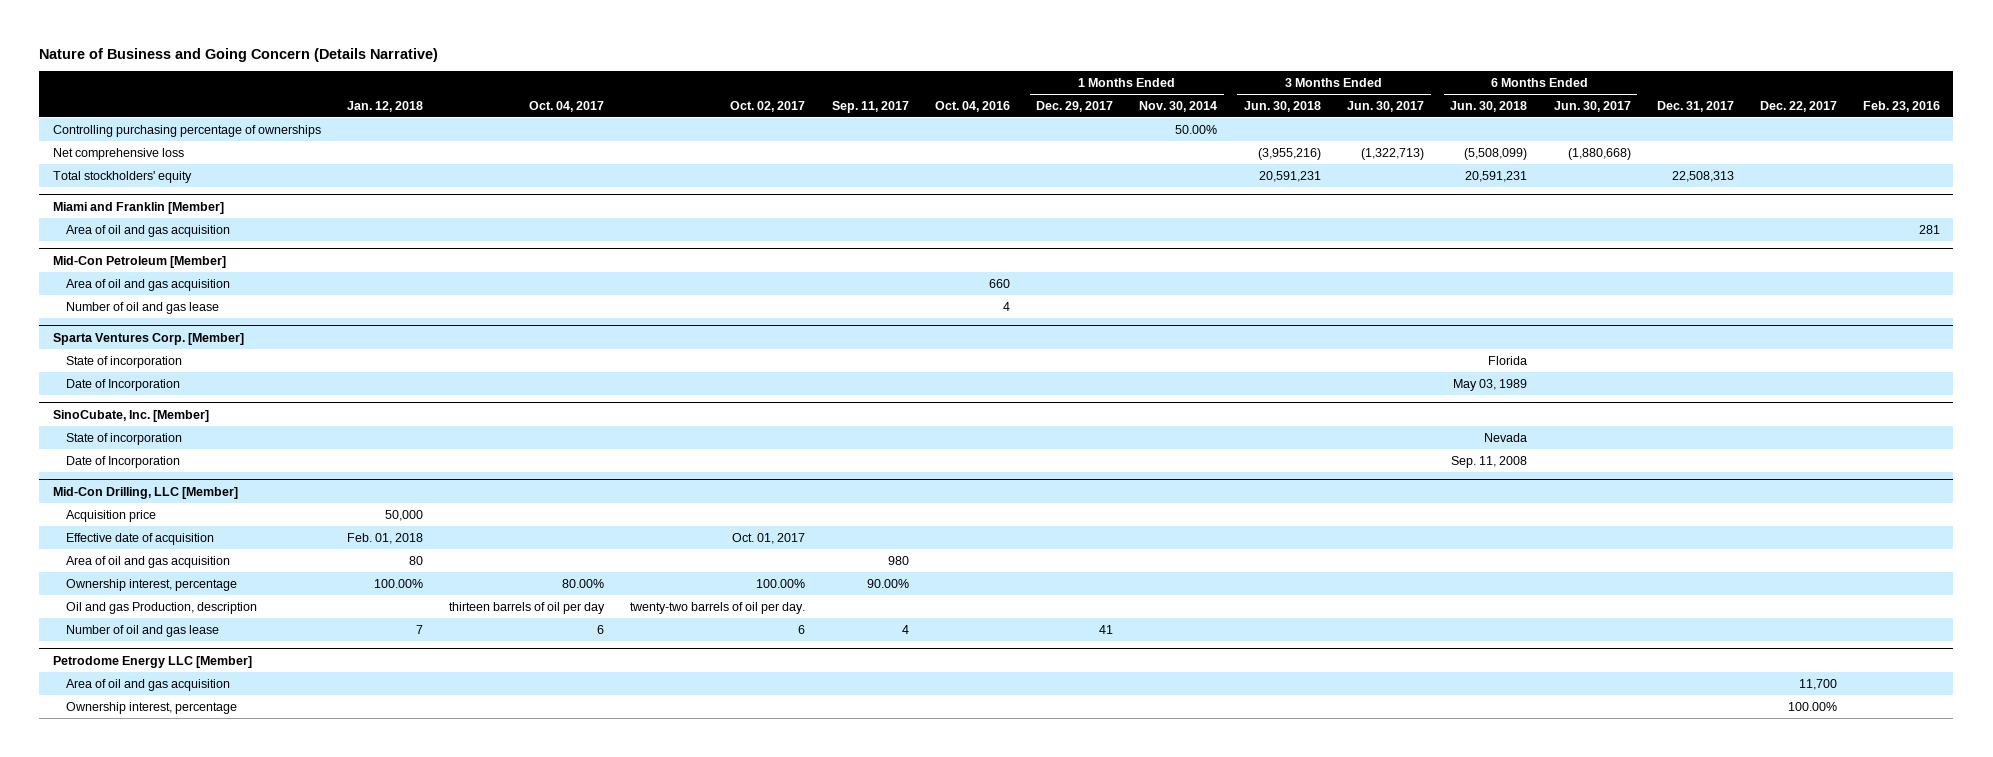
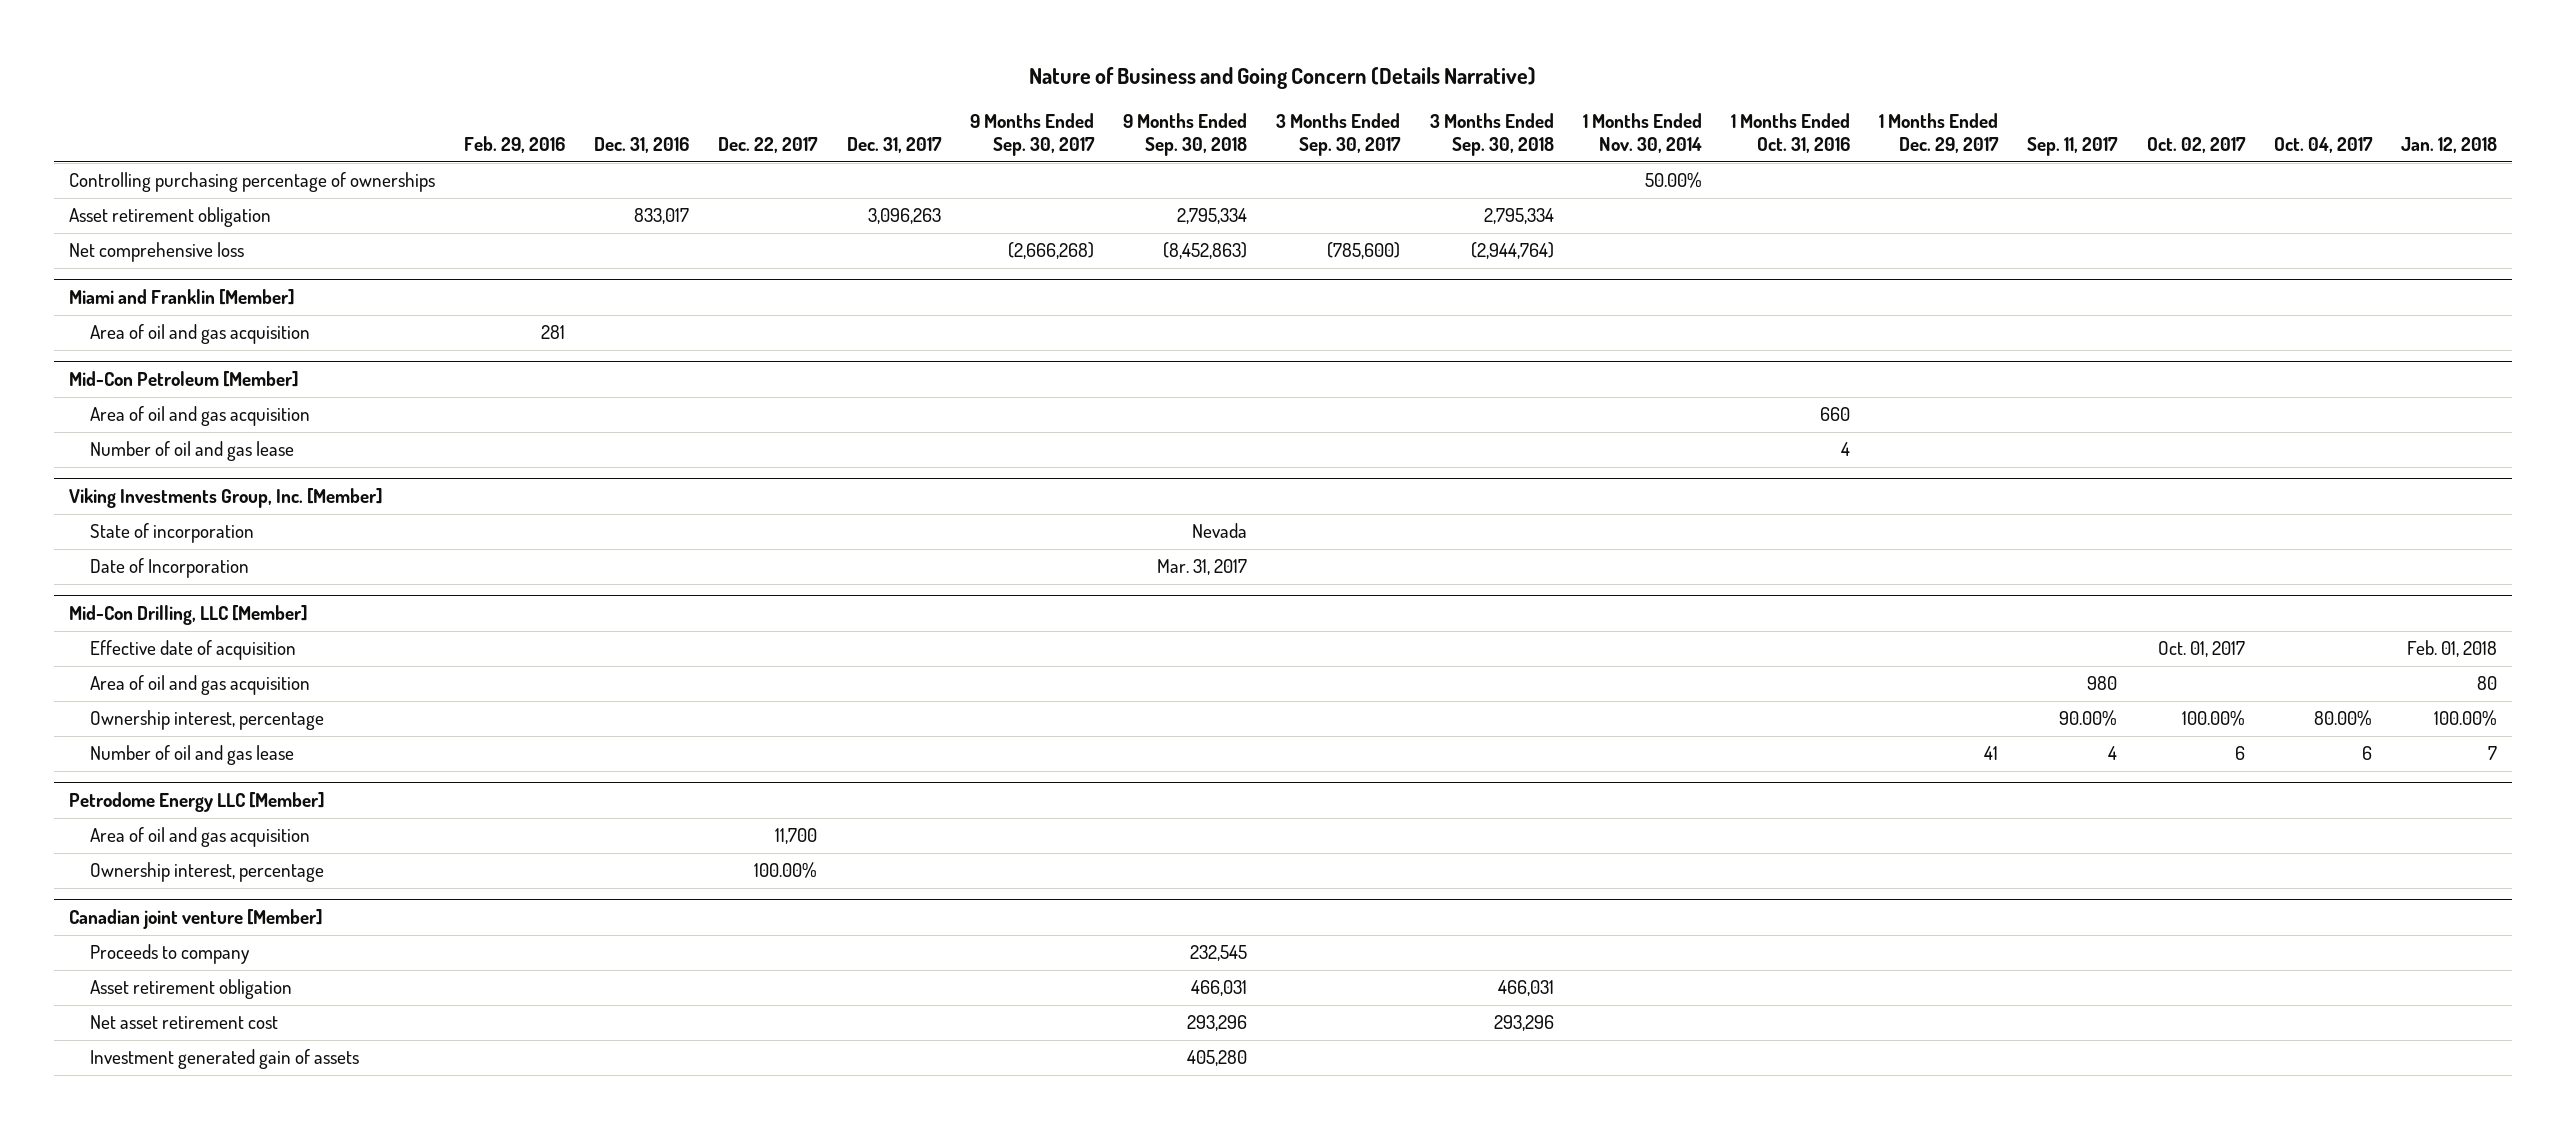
- | Jan. 12, 2018 | Oct. 04, 2017 | Oct. 02, 2017 | Sep. 11, 2017 | Oct. 04, 2016 | 1 Months Ended Dec. 29, 2017 | 1 Months Ended Nov. 30, 2014 | 3 Months Ended Jun. 30, 2018 | 3 Months Ended Jun. 30, 2017 | 6 Months Ended Jun. 30, 2018 | 6 Months Ended Jun. 30, 2017 | Dec. 31, 2017 | Dec. 22, 2017 | Feb. 23, 2016
+ | Feb. 29, 2016 | Dec. 31, 2016 | Dec. 22, 2017 | Dec. 31, 2017 | 9 Months Ended Sep. 30, 2017 | 9 Months Ended Sep. 30, 2018 | 3 Months Ended Sep. 30, 2017 | 3 Months Ended Sep. 30, 2018 | 1 Months Ended Nov. 30, 2014 | 1 Months Ended Oct. 31, 2016 | 1 Months Ended Dec. 29, 2017 | Sep. 11, 2017 | Oct. 02, 2017 | Oct. 04, 2017 | Jan. 12, 2018
+ Asset retirement obligation | | 833,017 | | 3,096,263 | | 2,795,334 | | 2,795,334 | | | | | | |
- Total stockholders' equity | | | | | | | | 20,591,231 | | 20,591,231 | | 22,508,313 | |
- Sparta Ventures Corp. [Member]
- State of incorporation | | | | | | | | | | Florida | | | |
- Date of Incorporation | | | | | | | | | | May 03, 1989 | | | |
- SinoCubate, Inc. [Member]
- State of incorporation | | | | | | | | | | Nevada | | | |
- Date of Incorporation | | | | | | | | | | Sep. 11, 2008 | | | |
+ Viking Investments Group, Inc. [Member]
+ State of incorporation | | | | | | Nevada | | | | | | | | |
+ Date of Incorporation | | | | | | Mar. 31, 2017 | | | | | | | | |
@ Mid-Con Drilling, LLC [Member]
- Acquisition price | 50,000 | | | | | | | | | | | | |
- Oil and gas Production, description | | thirteen barrels of oil per day | twenty-two barrels of oil per day. | | | | | | | | | | |
+ Canadian joint venture [Member]
+ Proceeds to company | | | | | | 232,545 | | | | | | | | |
+ Asset retirement obligation | | | | | | 466,031 | | 466,031 | | | | | | |
+ Net asset retirement cost | | | | | | 293,296 | | 293,296 | | | | | | |
+ Investment generated gain of assets | | | | | | 405,280 | | | | | | | | |

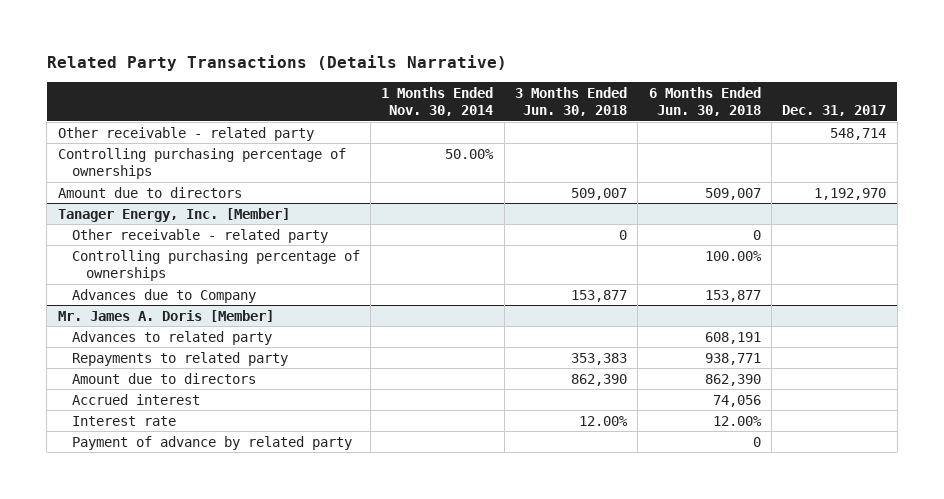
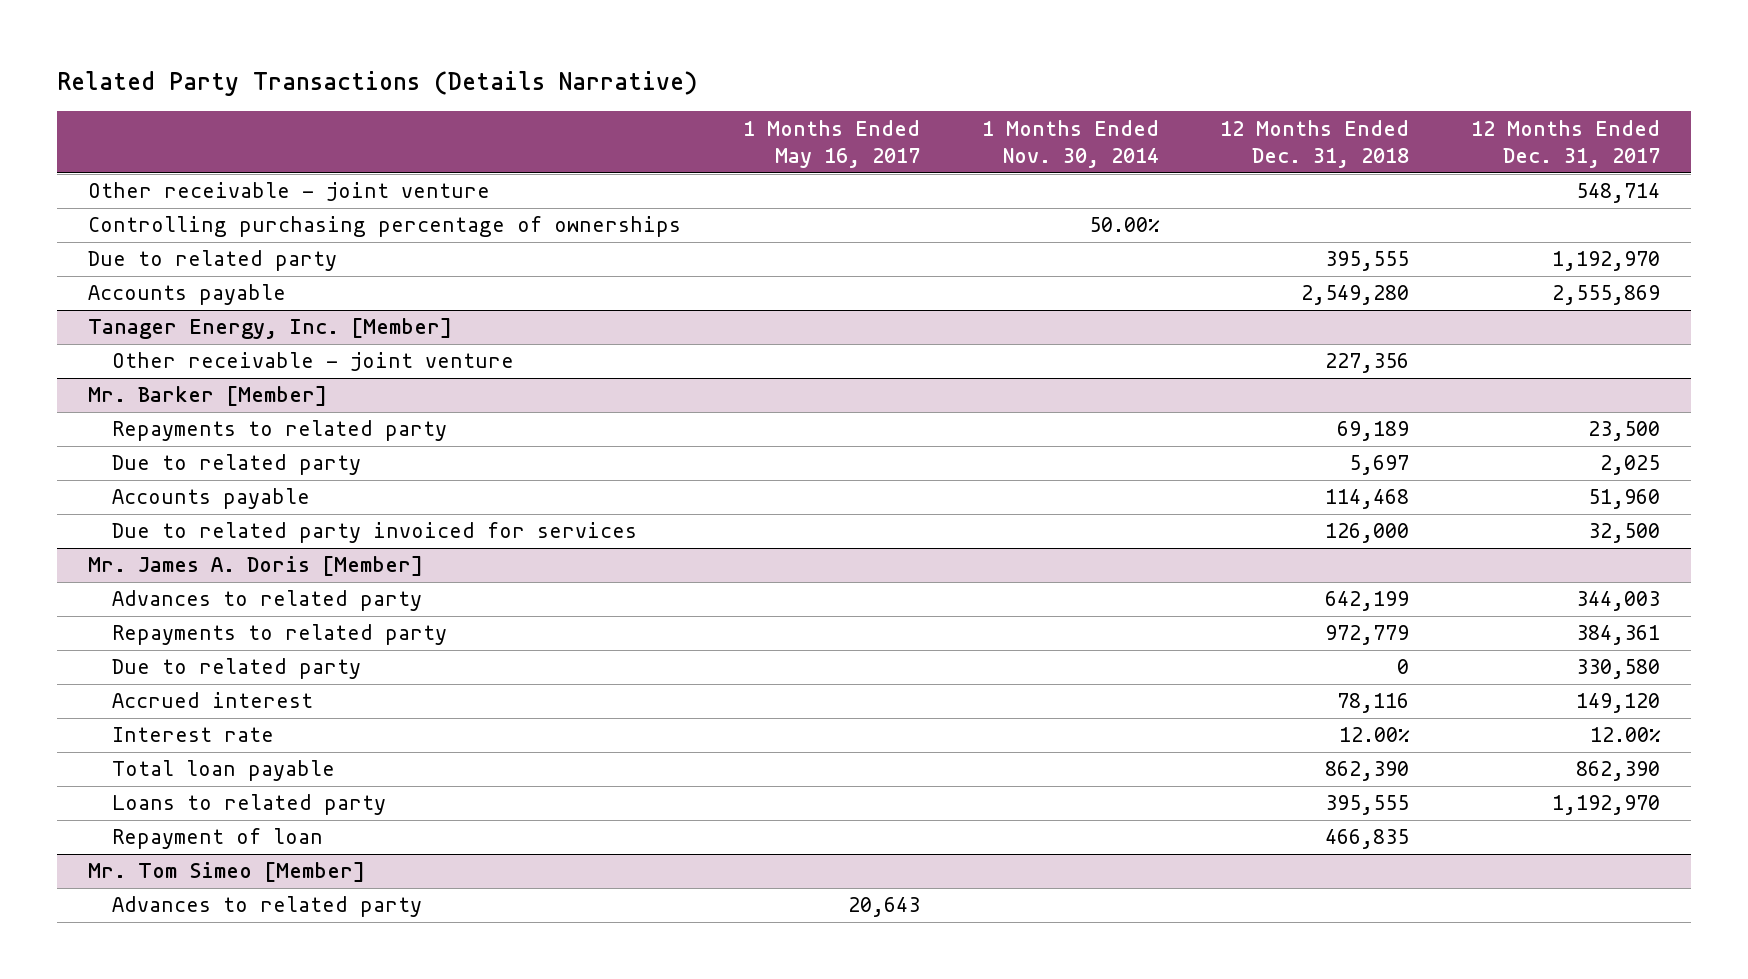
- | 1 Months Ended Nov. 30, 2014 | 3 Months Ended Jun. 30, 2018 | 6 Months Ended Jun. 30, 2018 | Dec. 31, 2017
+ | 1 Months Ended May 16, 2017 | 1 Months Ended Nov. 30, 2014 | 12 Months Ended Dec. 31, 2018 | 12 Months Ended Dec. 31, 2017
- Other receivable - related party | | | | 548,714
+ Other receivable - joint venture | | | | 548,714
- Amount due to directors | | 509,007 | 509,007 | 1,192,970
+ Due to related party | | | 395,555 | 1,192,970
+ Accounts payable | | | 2,549,280 | 2,555,869
@ Tanager Energy, Inc. [Member]
- Other receivable - related party | | 0 | 0 |
- Controlling purchasing percentage of ownerships | | | 100.00% |
- Advances due to Company | | 153,877 | 153,877 |
+ Other receivable - joint venture | | | 227,356 |
+ Mr. Barker [Member]
+ Repayments to related party | | | 69,189 | 23,500
+ Due to related party | | | 5,697 | 2,025
+ Accounts payable | | | 114,468 | 51,960
+ Due to related party invoiced for services | | | 126,000 | 32,500
@ Mr. James A. Doris [Member]
- Amount due to directors | | 862,390 | 862,390 |
+ Due to related party | | | 0 | 330,580
- Payment of advance by related party | | | 0 |
+ Total loan payable | | | 862,390 | 862,390
+ Loans to related party | | | 395,555 | 1,192,970
+ Repayment of loan | | | 466,835 |
+ Mr. Tom Simeo [Member]
+ Advances to related party | 20,643 | | |

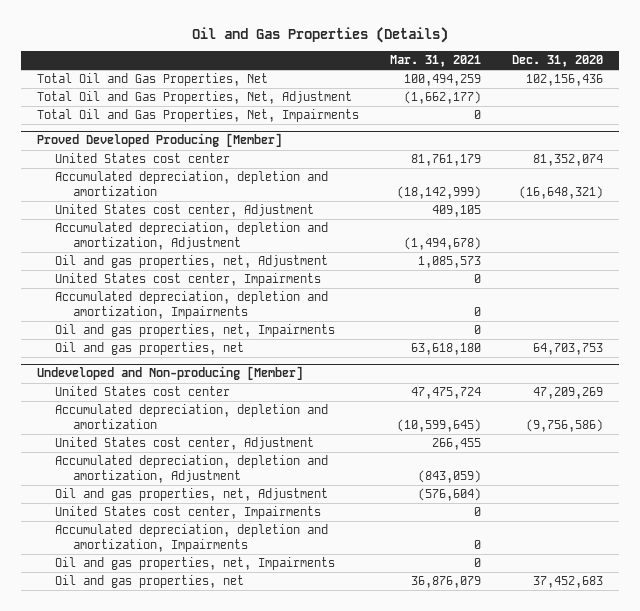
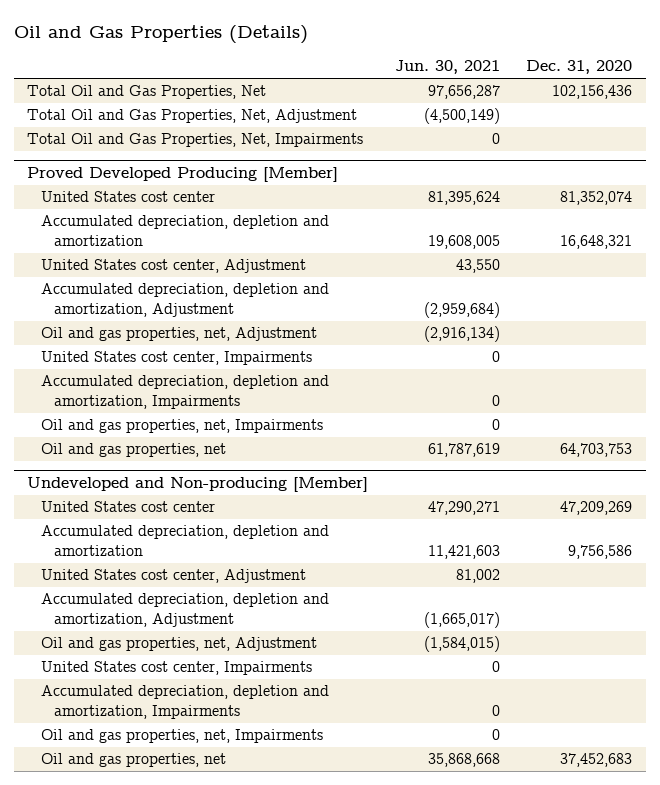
- | Mar. 31, 2021 | Dec. 31, 2020
+ | Jun. 30, 2021 | Dec. 31, 2020
@ Proved Developed Producing [Member]
- Accumulated depreciation, depletion and amortization | (18,142,999) | (16,648,321)
+ Accumulated depreciation, depletion and amortization | 19,608,005 | 16,648,321
@ Undeveloped and Non-producing [Member]
- Accumulated depreciation, depletion and amortization | (10,599,645) | (9,756,586)
+ Accumulated depreciation, depletion and amortization | 11,421,603 | 9,756,586

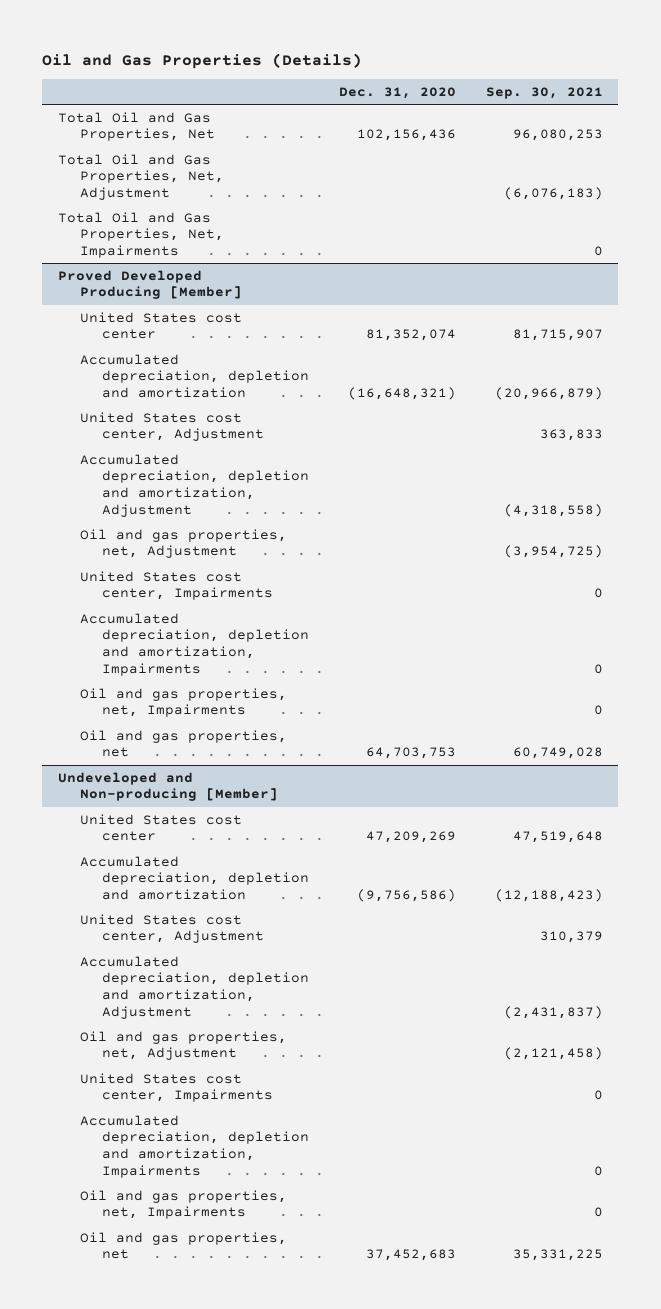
- | Jun. 30, 2021 | Dec. 31, 2020
+ | Dec. 31, 2020 | Sep. 30, 2021
@ Proved Developed Producing [Member]
- Accumulated depreciation, depletion and amortization | 19,608,005 | 16,648,321
+ Accumulated depreciation, depletion and amortization | (16,648,321) | (20,966,879)
@ Undeveloped and Non-producing [Member]
- Accumulated depreciation, depletion and amortization | 11,421,603 | 9,756,586
+ Accumulated depreciation, depletion and amortization | (9,756,586) | (12,188,423)

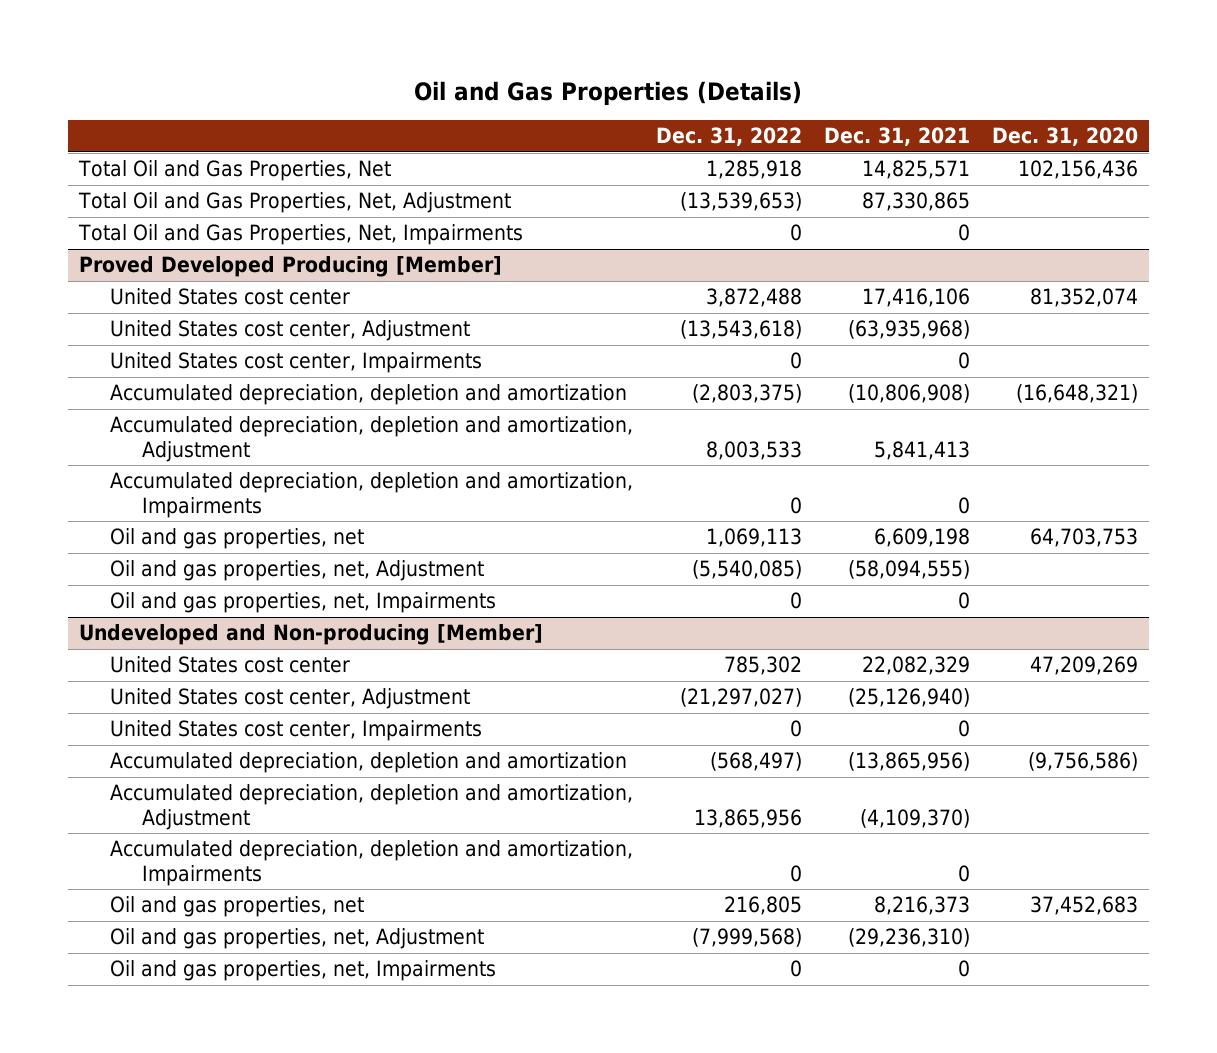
- | Dec. 31, 2020 | Sep. 30, 2021
+ | Dec. 31, 2022 | Dec. 31, 2021 | Dec. 31, 2020
@ Proved Developed Producing [Member]
moved down: Accumulated depreciation, depletion and amortization | (2,803,375) | (10,806,908) | (16,648,321)
moved down: Accumulated depreciation, depletion and amortization, Adjustment | 8,003,533 | 5,841,413 |
moved down: Oil and gas properties, net, Adjustment | (5,540,085) | (58,094,555) |
moved down: Oil and gas properties, net, Impairments | 0 | 0 |
@ Undeveloped and Non-producing [Member]
moved down: Accumulated depreciation, depletion and amortization | (568,497) | (13,865,956) | (9,756,586)
moved down: Accumulated depreciation, depletion and amortization, Adjustment | 13,865,956 | (4,109,370) |
moved down: Oil and gas properties, net, Adjustment | (7,999,568) | (29,236,310) |
moved down: Oil and gas properties, net, Impairments | 0 | 0 |

